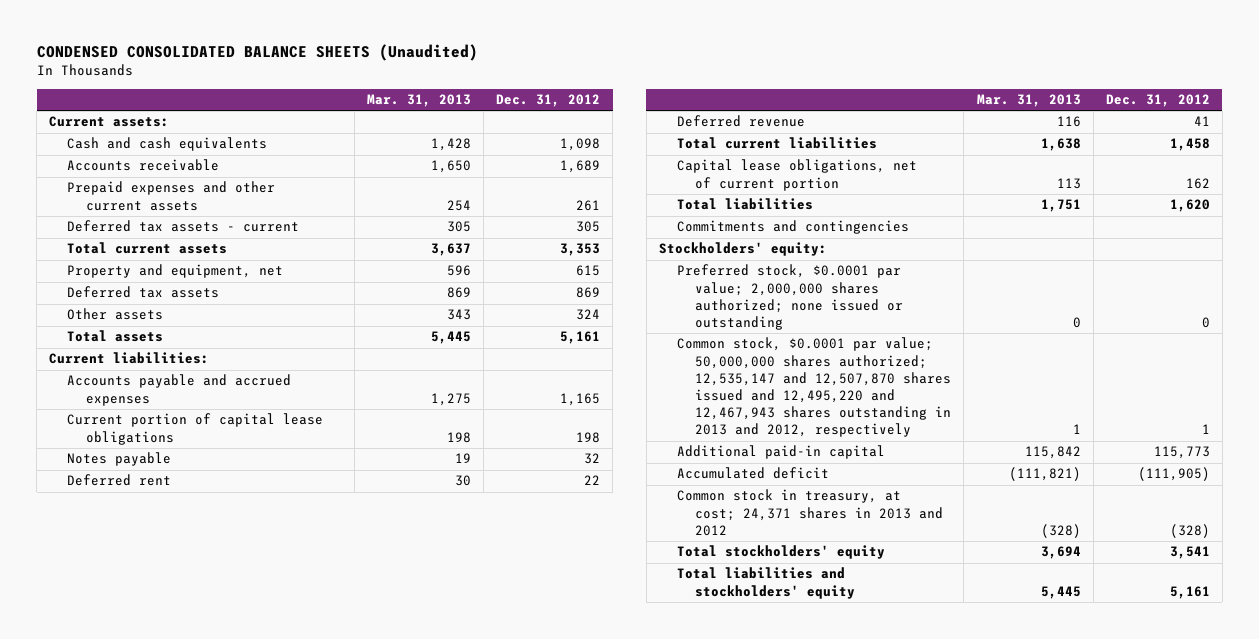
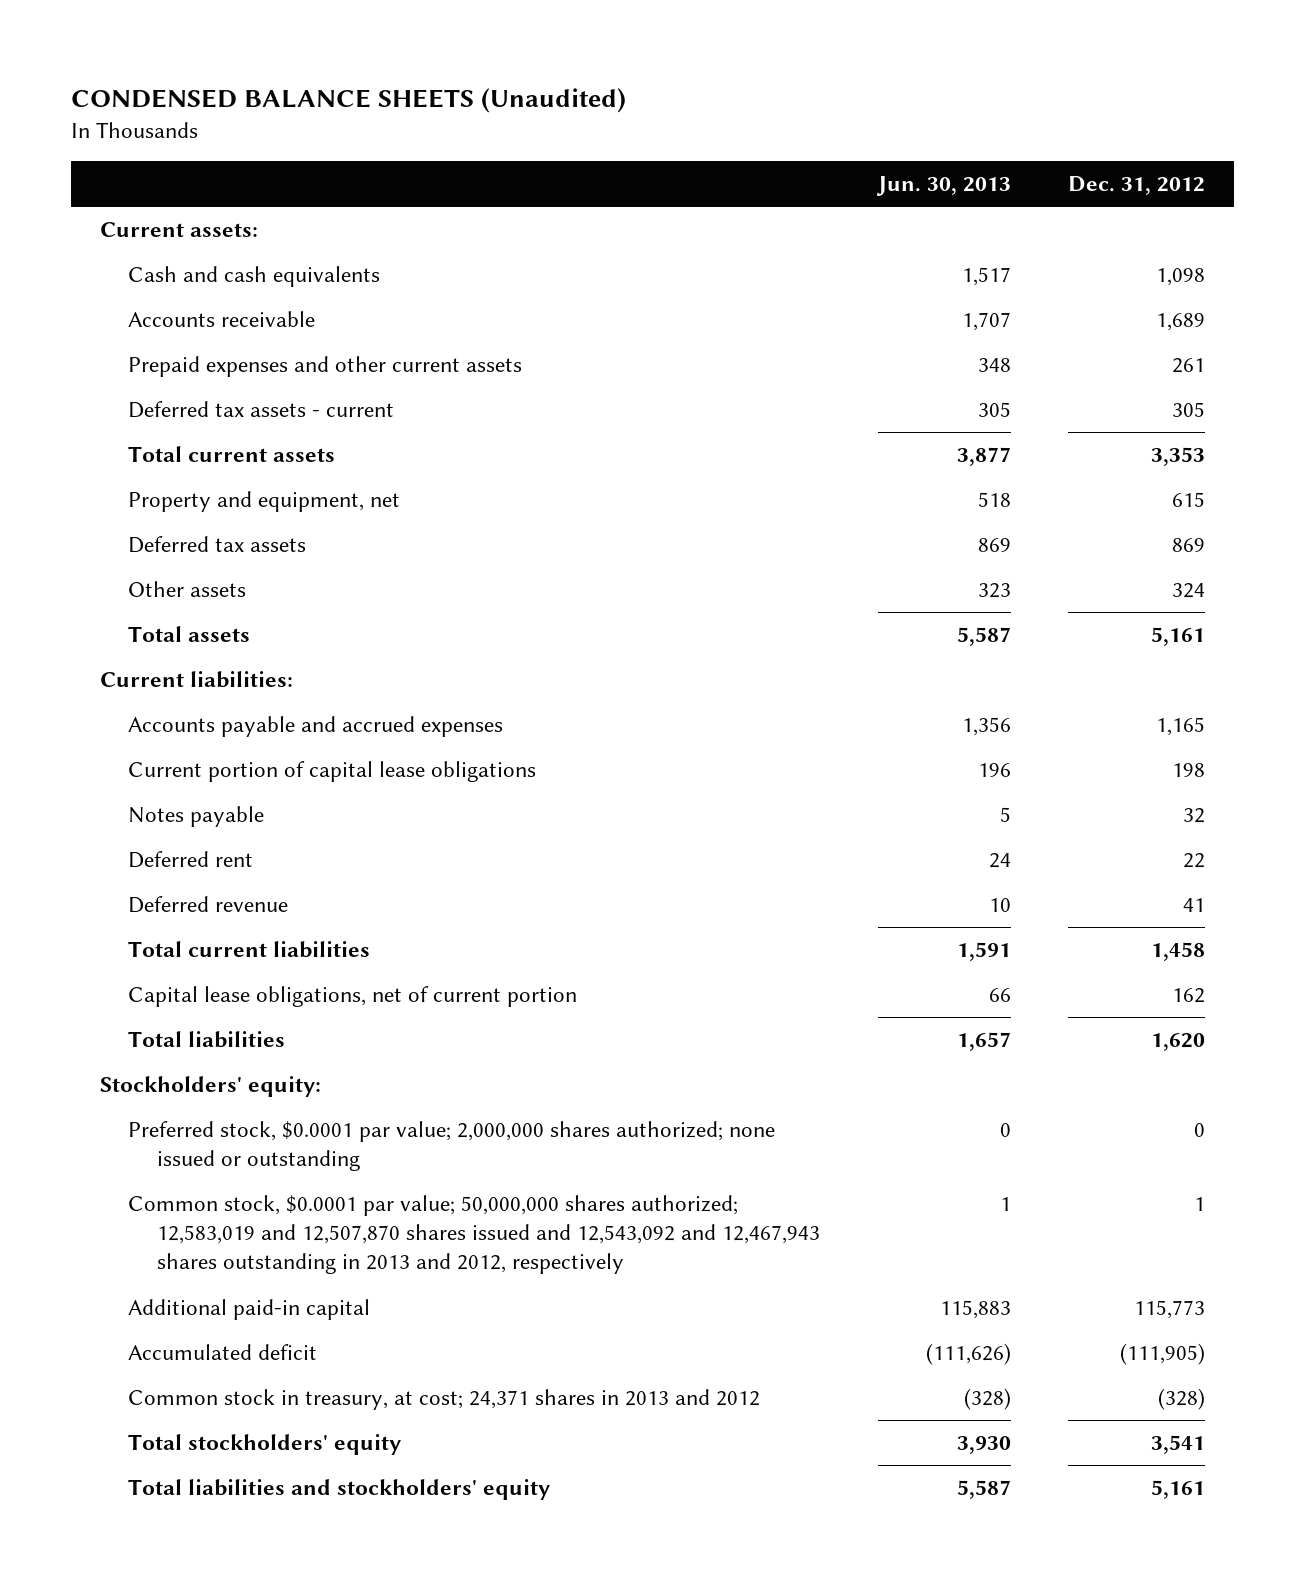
- CONDENSED CONSOLIDATED BALANCE SHEETS (Unaudited)
+ CONDENSED BALANCE SHEETS (Unaudited)
- | Mar. 31, 2013 | Dec. 31, 2012
+ | Jun. 30, 2013 | Dec. 31, 2012
- Commitments and contingencies
- Common stock, $0.0001 par value; 50,000,000 shares authorized; 12,535,147 and 12,507,870 shares issued and 12,495,220 and 12,467,943 shares outstanding in 2013 and 2012, respectively | 1 | 1
+ Common stock, $0.0001 par value; 50,000,000 shares authorized; 12,583,019 and 12,507,870 shares issued and 12,543,092 and 12,467,943 shares outstanding in 2013 and 2012, respectively | 1 | 1

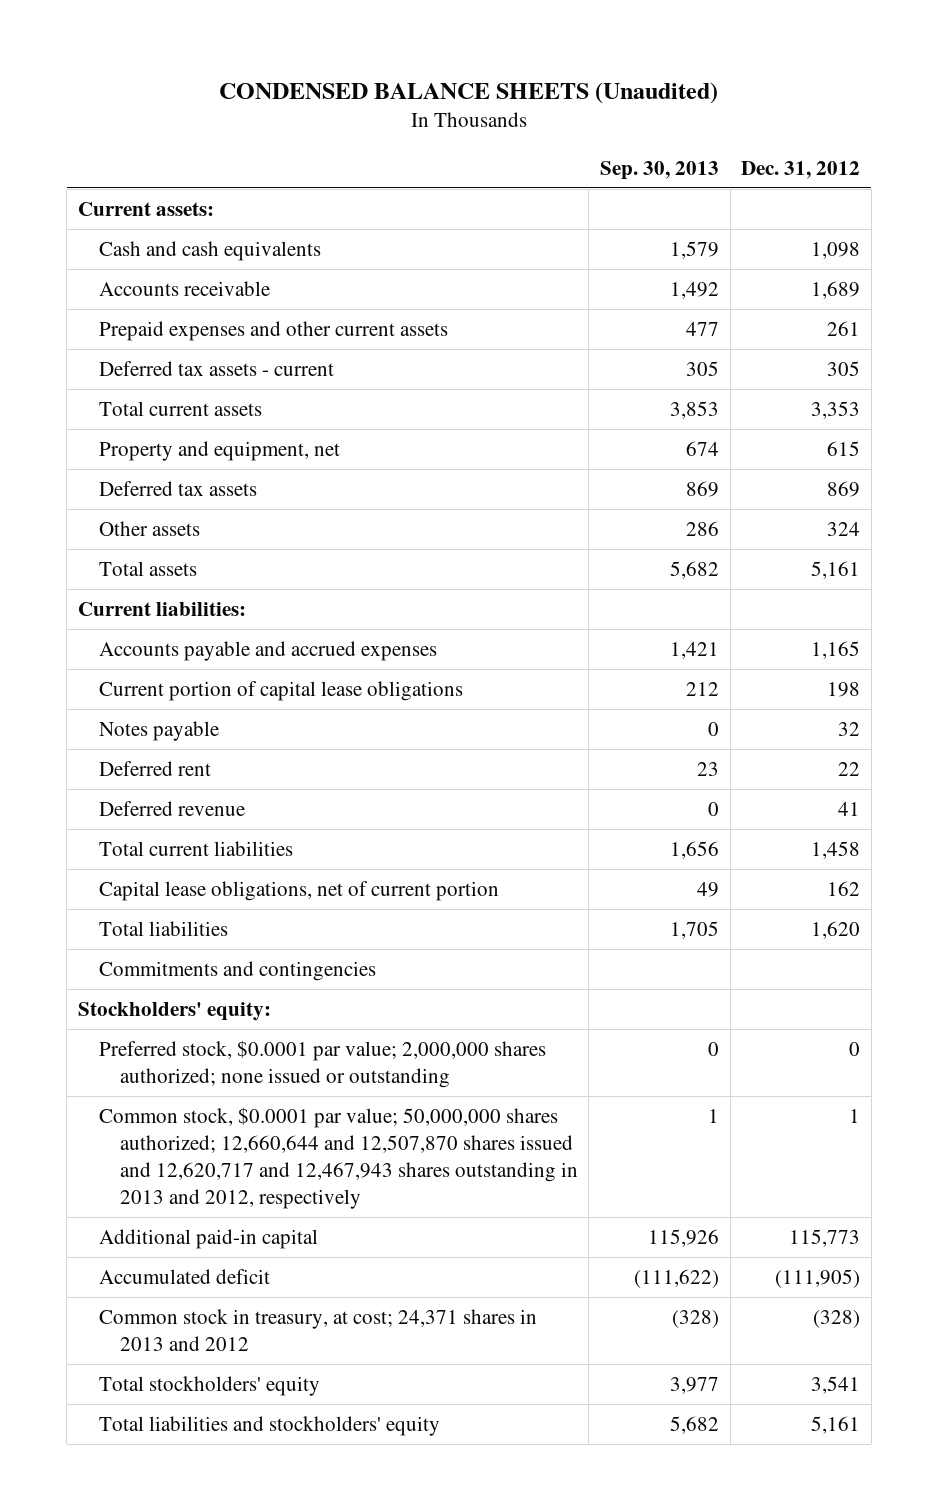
- | Jun. 30, 2013 | Dec. 31, 2012
+ | Sep. 30, 2013 | Dec. 31, 2012
+ Commitments and contingencies
- Common stock, $0.0001 par value; 50,000,000 shares authorized; 12,583,019 and 12,507,870 shares issued and 12,543,092 and 12,467,943 shares outstanding in 2013 and 2012, respectively | 1 | 1
+ Common stock, $0.0001 par value; 50,000,000 shares authorized; 12,660,644 and 12,507,870 shares issued and 12,620,717 and 12,467,943 shares outstanding in 2013 and 2012, respectively | 1 | 1

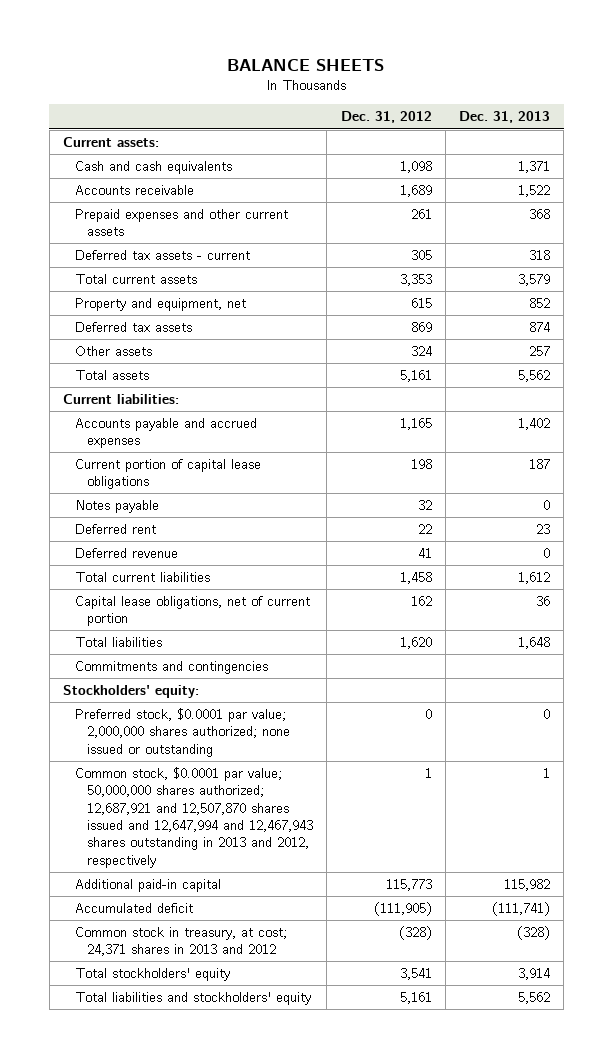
- CONDENSED BALANCE SHEETS (Unaudited)
+ BALANCE SHEETS
- | Sep. 30, 2013 | Dec. 31, 2012
+ | Dec. 31, 2012 | Dec. 31, 2013
- Common stock, $0.0001 par value; 50,000,000 shares authorized; 12,660,644 and 12,507,870 shares issued and 12,620,717 and 12,467,943 shares outstanding in 2013 and 2012, respectively | 1 | 1
+ Common stock, $0.0001 par value; 50,000,000 shares authorized; 12,687,921 and 12,507,870 shares issued and 12,647,994 and 12,467,943 shares outstanding in 2013 and 2012, respectively | 1 | 1

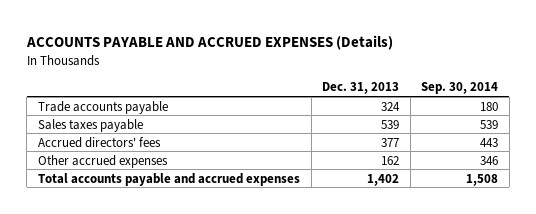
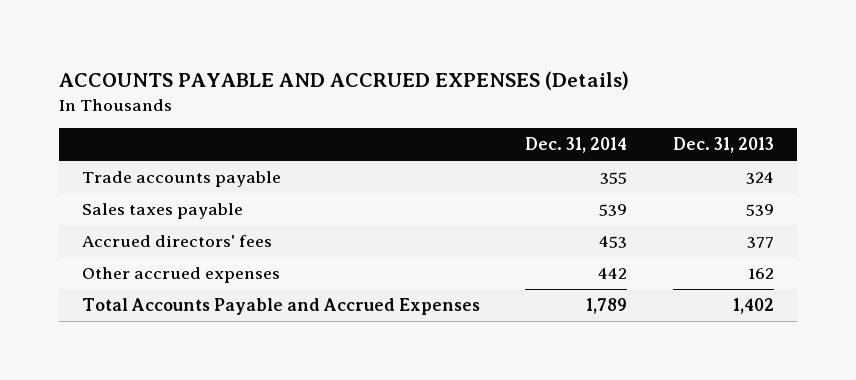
- | Dec. 31, 2013 | Sep. 30, 2014
+ | Dec. 31, 2014 | Dec. 31, 2013
- Total accounts payable and accrued expenses | 1,402 | 1,508
+ Total Accounts Payable and Accrued Expenses | 1,789 | 1,402

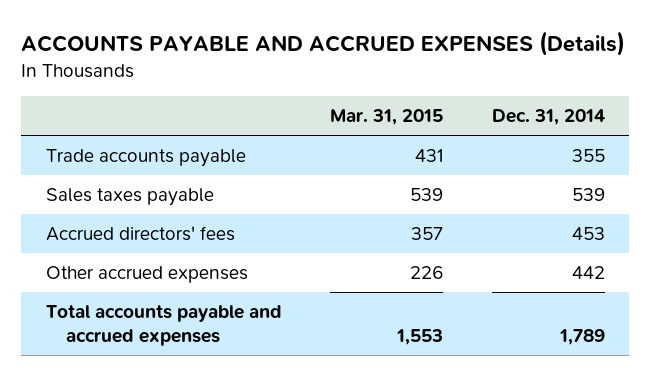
- | Dec. 31, 2014 | Dec. 31, 2013
+ | Mar. 31, 2015 | Dec. 31, 2014
- Total Accounts Payable and Accrued Expenses | 1,789 | 1,402
+ Total accounts payable and accrued expenses | 1,553 | 1,789

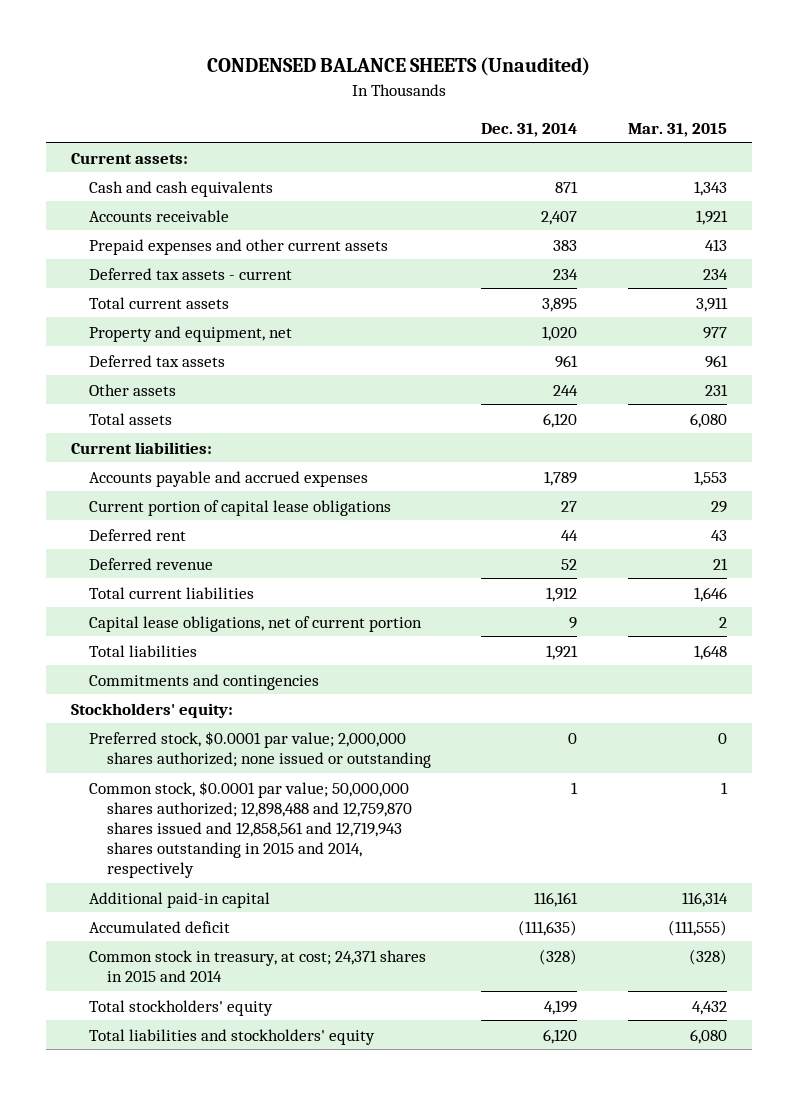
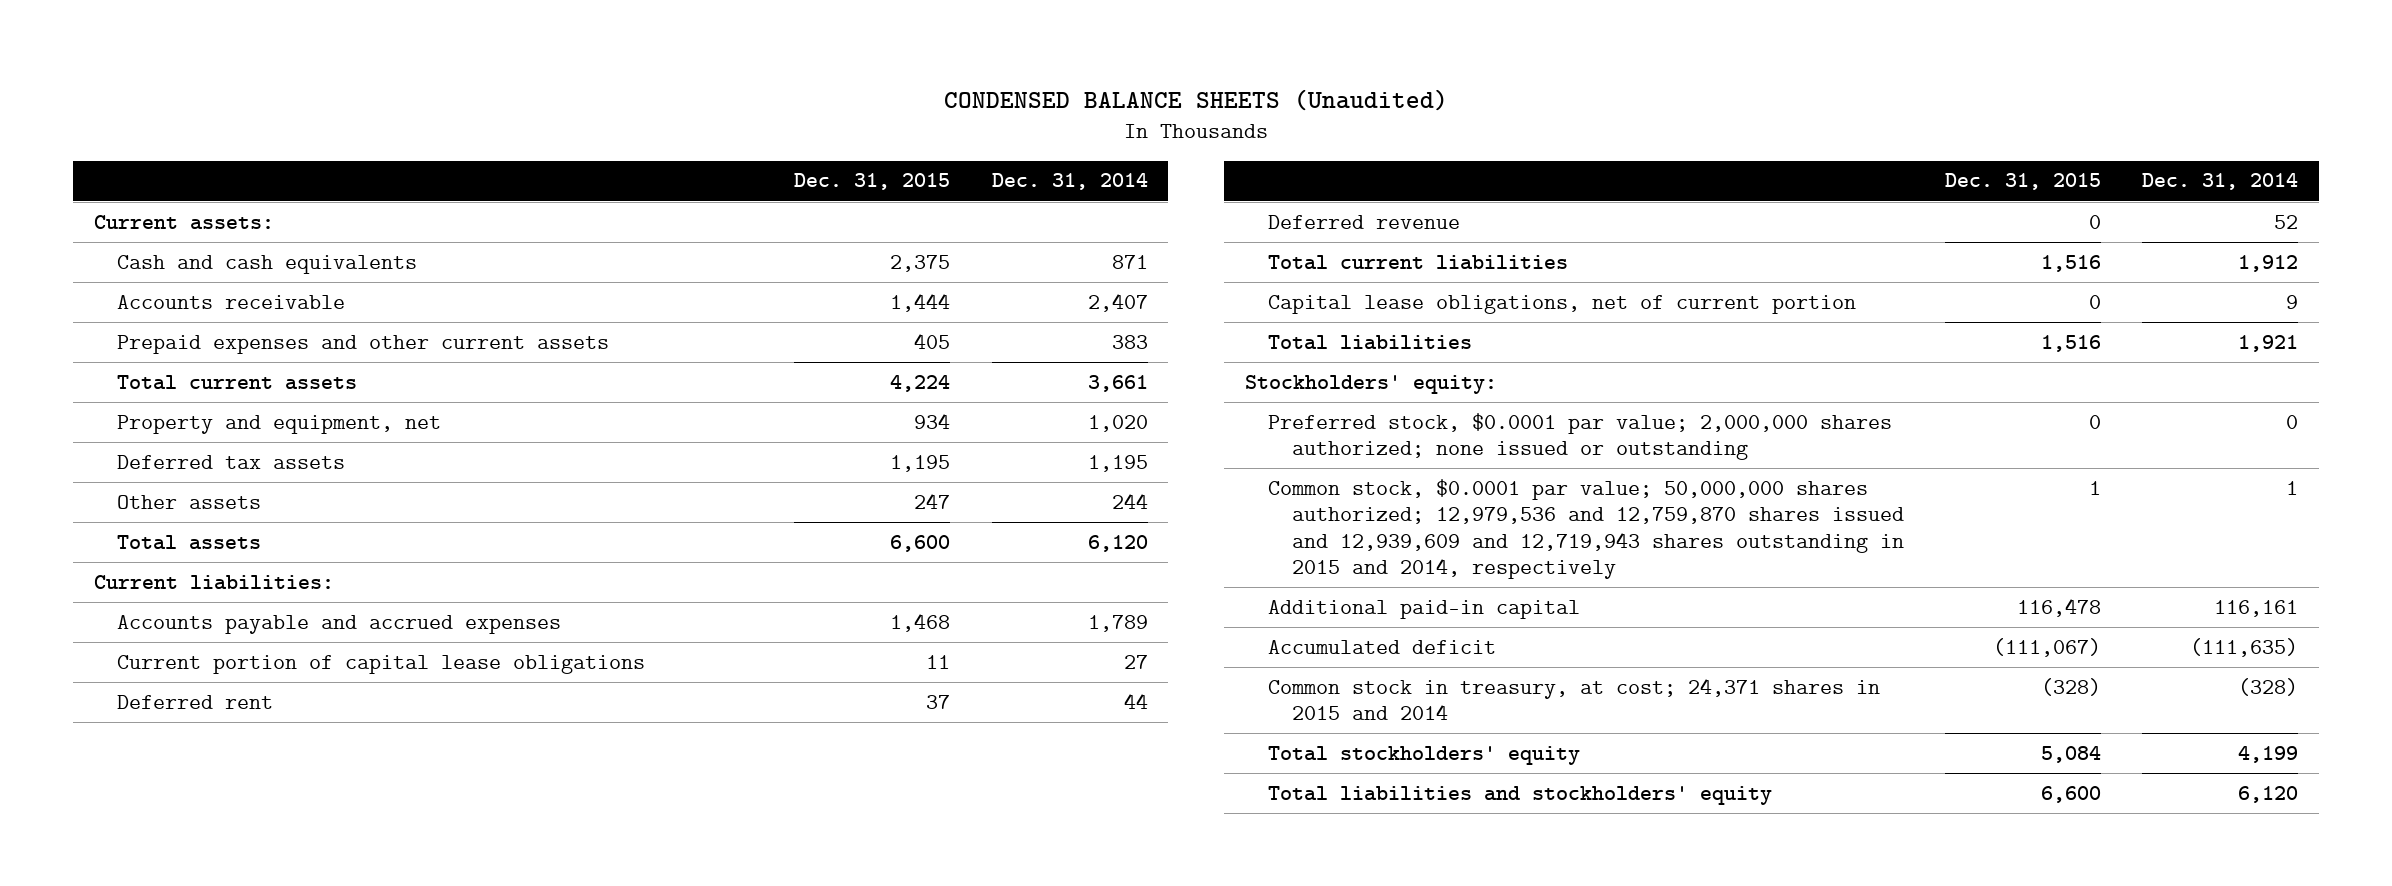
- | Dec. 31, 2014 | Mar. 31, 2015
+ | Dec. 31, 2015 | Dec. 31, 2014
- Deferred tax assets - current | 234 | 234
- Total current assets | 3,895 | 3,911
+ Total current assets | 4,224 | 3,661
- Deferred tax assets | 961 | 961
+ Deferred tax assets | 1,195 | 1,195
- Commitments and contingencies
- Common stock, $0.0001 par value; 50,000,000 shares authorized; 12,898,488 and 12,759,870 shares issued and 12,858,561 and 12,719,943 shares outstanding in 2015 and 2014, respectively | 1 | 1
+ Common stock, $0.0001 par value; 50,000,000 shares authorized; 12,979,536 and 12,759,870 shares issued and 12,939,609 and 12,719,943 shares outstanding in 2015 and 2014, respectively | 1 | 1

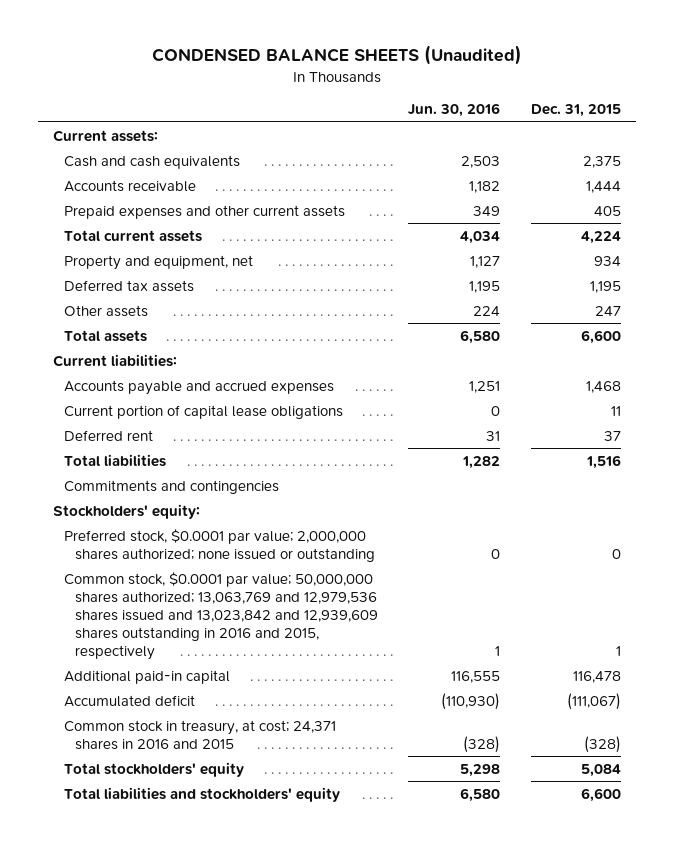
- | Dec. 31, 2015 | Dec. 31, 2014
+ | Jun. 30, 2016 | Dec. 31, 2015
- Deferred revenue | 0 | 52
- Total current liabilities | 1,516 | 1,912
- Capital lease obligations, net of current portion | 0 | 9
+ Commitments and contingencies
- Common stock, $0.0001 par value; 50,000,000 shares authorized; 12,979,536 and 12,759,870 shares issued and 12,939,609 and 12,719,943 shares outstanding in 2015 and 2014, respectively | 1 | 1
+ Common stock, $0.0001 par value; 50,000,000 shares authorized; 13,063,769 and 12,979,536 shares issued and 13,023,842 and 12,939,609 shares outstanding in 2016 and 2015, respectively | 1 | 1
- Common stock in treasury, at cost; 24,371 shares in 2015 and 2014 | (328) | (328)
+ Common stock in treasury, at cost; 24,371 shares in 2016 and 2015 | (328) | (328)

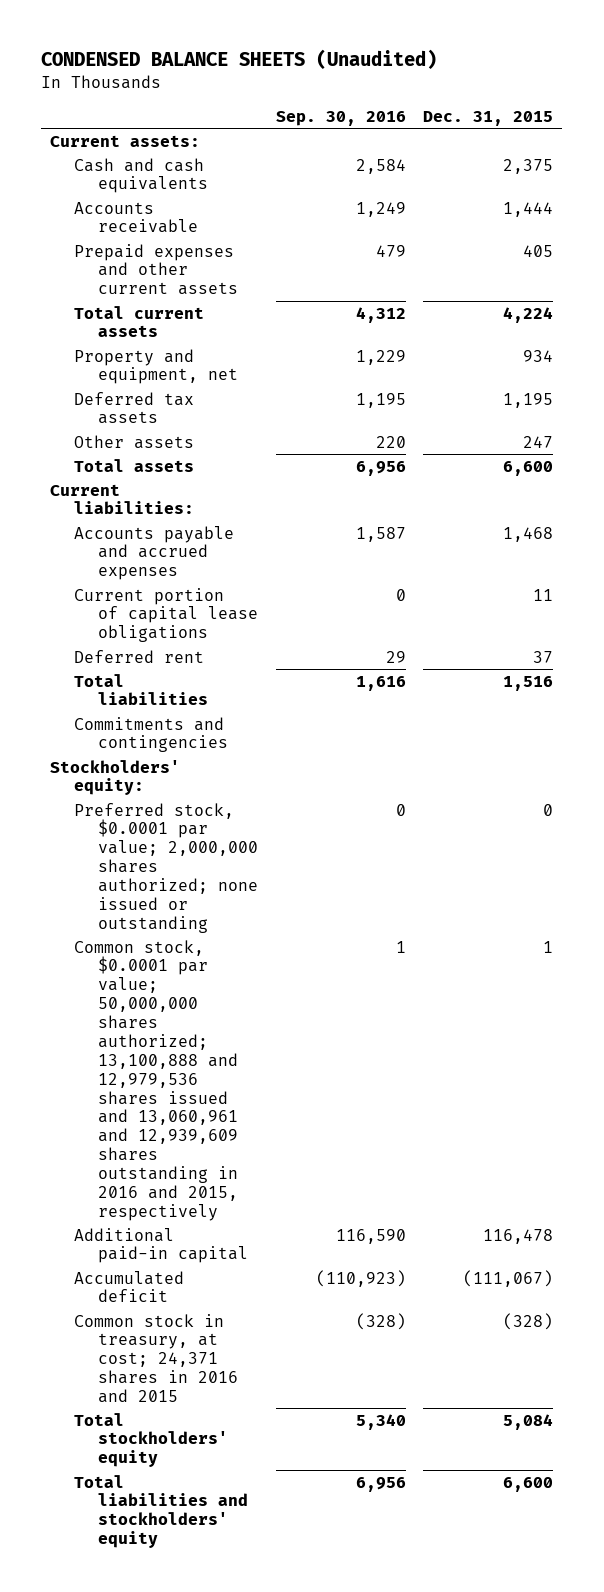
- | Jun. 30, 2016 | Dec. 31, 2015
+ | Sep. 30, 2016 | Dec. 31, 2015
- Common stock, $0.0001 par value; 50,000,000 shares authorized; 13,063,769 and 12,979,536 shares issued and 13,023,842 and 12,939,609 shares outstanding in 2016 and 2015, respectively | 1 | 1
+ Common stock, $0.0001 par value; 50,000,000 shares authorized; 13,100,888 and 12,979,536 shares issued and 13,060,961 and 12,939,609 shares outstanding in 2016 and 2015, respectively | 1 | 1

